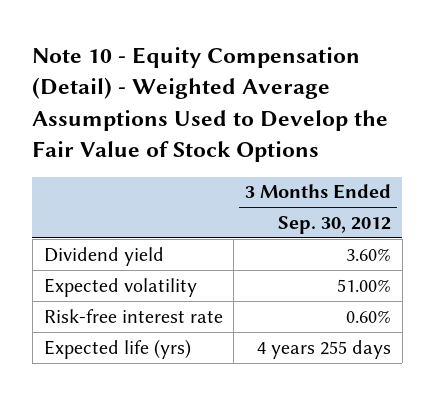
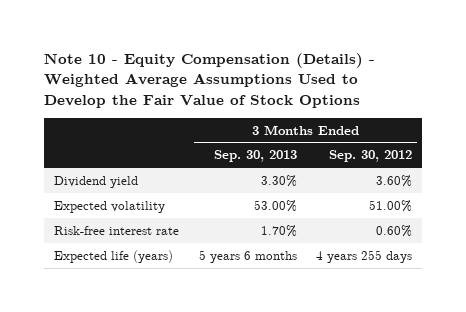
- Note 10 - Equity Compensation (Detail) - Weighted Average Assumptions Used to Develop the Fair Value of Stock Options
+ Note 10 - Equity Compensation (Details) - Weighted Average Assumptions Used to Develop the Fair Value of Stock Options
- | 3 Months Ended Sep. 30, 2012
+ | 3 Months Ended Sep. 30, 2013 | 3 Months Ended Sep. 30, 2012
- Expected life (yrs) | 4 years 255 days
+ Expected life (years) | 5 years 6 months | 4 years 255 days

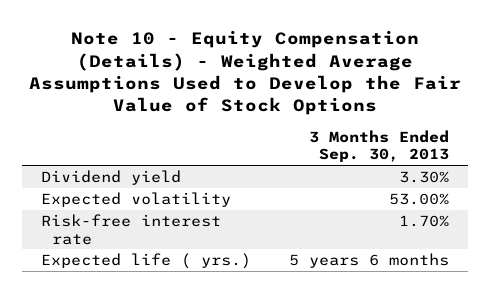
- | 3 Months Ended Sep. 30, 2013 | 3 Months Ended Sep. 30, 2012
+ | 3 Months Ended Sep. 30, 2013
- Expected life (years) | 5 years 6 months | 4 years 255 days
+ Expected life ( yrs.) | 5 years 6 months

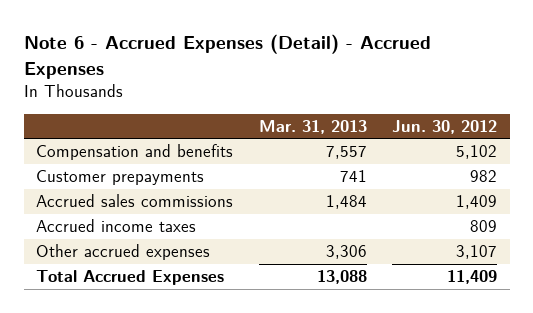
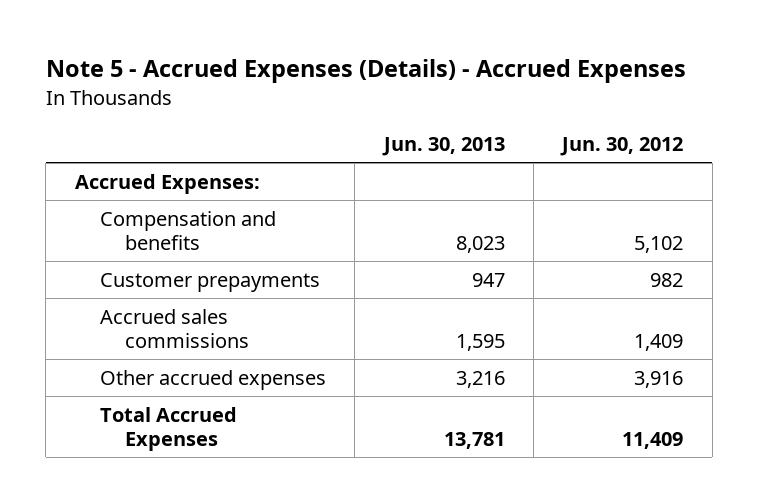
- Note 6 - Accrued Expenses (Detail) - Accrued Expenses
+ Note 5 - Accrued Expenses (Details) - Accrued Expenses
- | Mar. 31, 2013 | Jun. 30, 2012
+ | Jun. 30, 2013 | Jun. 30, 2012
+ Accrued Expenses:
- Accrued income taxes | | 809
- Other accrued expenses | 3,306 | 3,107
+ Other accrued expenses | 3,216 | 3,916

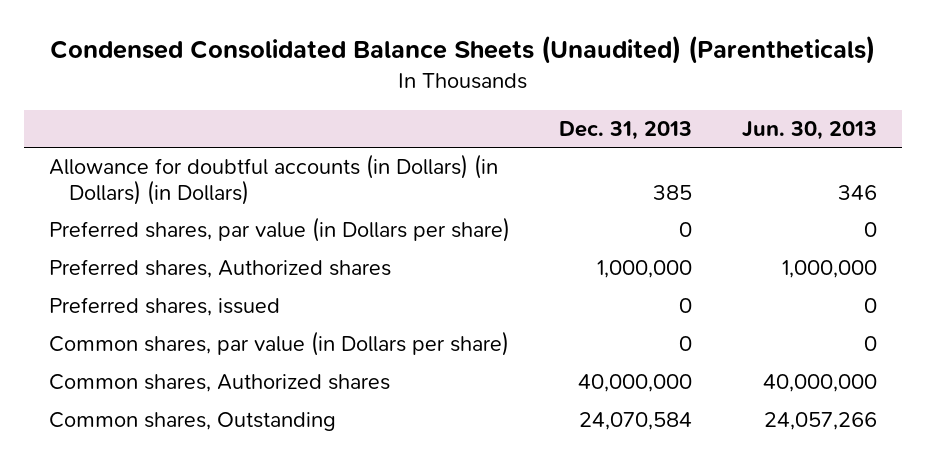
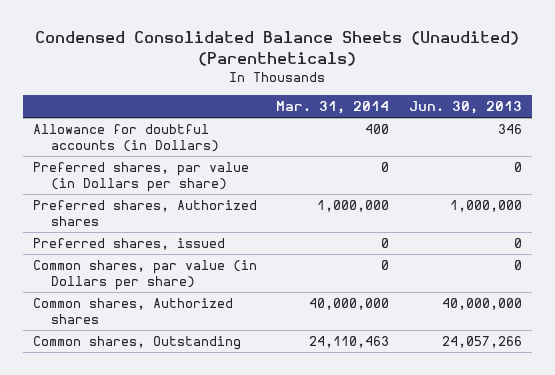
- | Dec. 31, 2013 | Jun. 30, 2013
+ | Mar. 31, 2014 | Jun. 30, 2013
- Allowance for doubtful accounts (in Dollars) (in Dollars) (in Dollars) | 385 | 346
+ Allowance for doubtful accounts (in Dollars) | 400 | 346

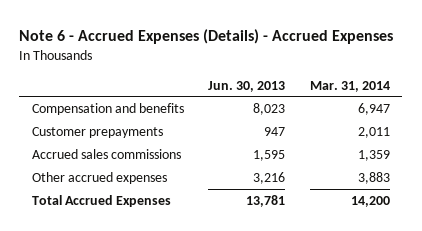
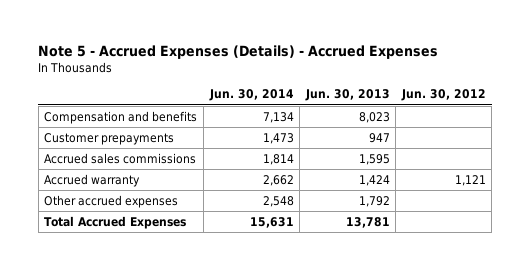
- Note 6 - Accrued Expenses (Details) - Accrued Expenses
+ Note 5 - Accrued Expenses (Details) - Accrued Expenses
- | Jun. 30, 2013 | Mar. 31, 2014
+ | Jun. 30, 2014 | Jun. 30, 2013 | Jun. 30, 2012
- Other accrued expenses | 3,216 | 3,883
+ Accrued warranty | 2,662 | 1,424 | 1,121
+ Other accrued expenses | 2,548 | 1,792 |

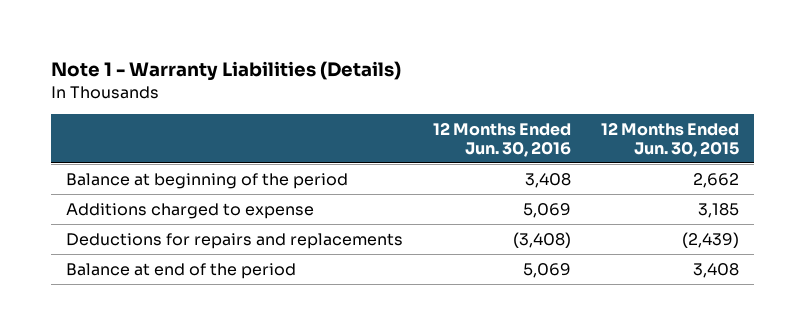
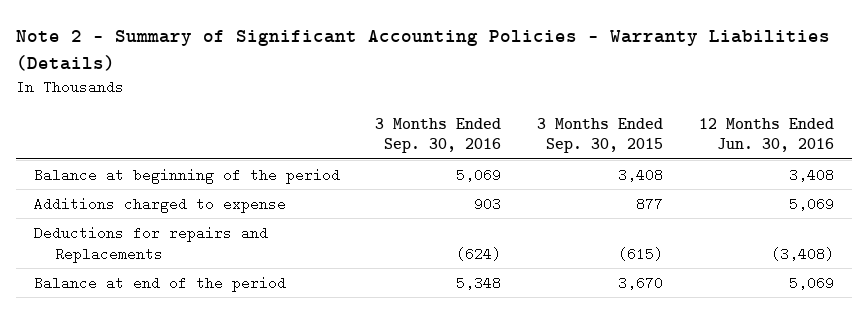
- Note 1 - Warranty Liabilities (Details)
+ Note 2 - Summary of Significant Accounting Policies - Warranty Liabilities (Details)
- | 12 Months Ended Jun. 30, 2016 | 12 Months Ended Jun. 30, 2015
+ | 3 Months Ended Sep. 30, 2016 | 3 Months Ended Sep. 30, 2015 | 12 Months Ended Jun. 30, 2016
- Deductions for repairs and replacements | (3,408) | (2,439)
+ Deductions for repairs and Replacements | (624) | (615) | (3,408)

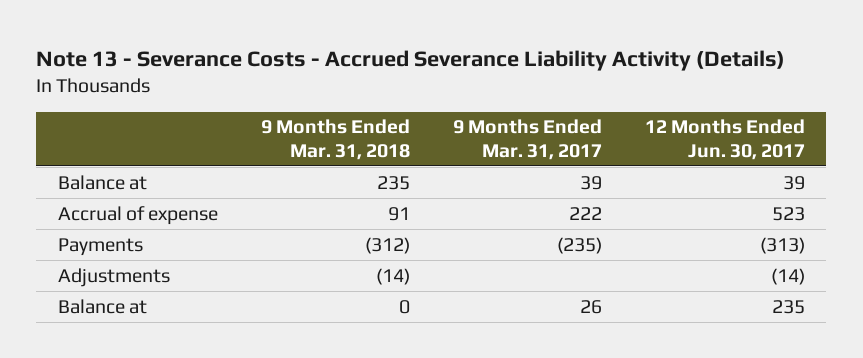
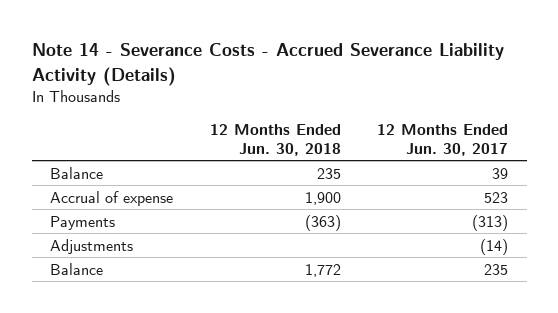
- Note 13 - Severance Costs - Accrued Severance Liability Activity (Details)
+ Note 14 - Severance Costs - Accrued Severance Liability Activity (Details)
- | 9 Months Ended Mar. 31, 2018 | 9 Months Ended Mar. 31, 2017 | 12 Months Ended Jun. 30, 2017
+ | 12 Months Ended Jun. 30, 2018 | 12 Months Ended Jun. 30, 2017
- Balance at | 235 | 39 | 39
+ Balance | 235 | 39
- Balance at | 0 | 26 | 235
+ Balance | 1,772 | 235

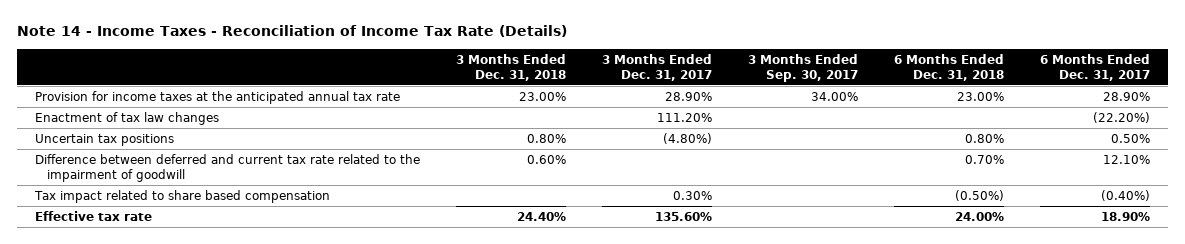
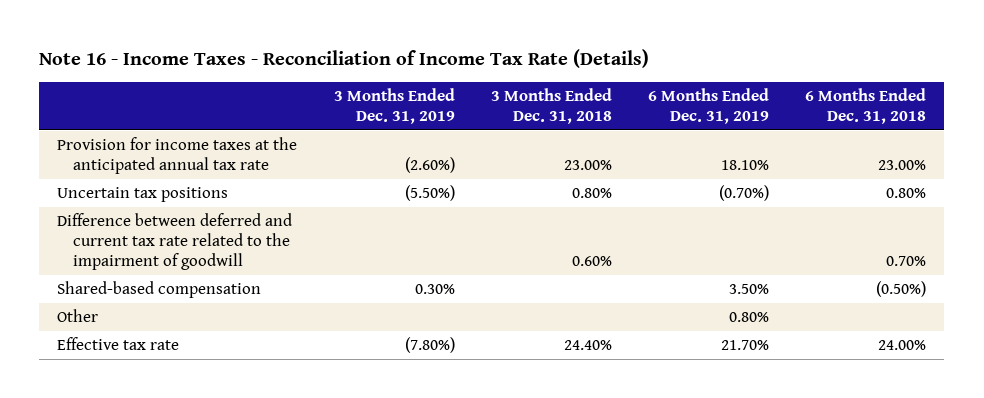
- Note 14 - Income Taxes - Reconciliation of Income Tax Rate (Details)
+ Note 16 - Income Taxes - Reconciliation of Income Tax Rate (Details)
- | 3 Months Ended Dec. 31, 2018 | 3 Months Ended Dec. 31, 2017 | 3 Months Ended Sep. 30, 2017 | 6 Months Ended Dec. 31, 2018 | 6 Months Ended Dec. 31, 2017
+ | 3 Months Ended Dec. 31, 2019 | 3 Months Ended Dec. 31, 2018 | 6 Months Ended Dec. 31, 2019 | 6 Months Ended Dec. 31, 2018
- Enactment of tax law changes | | 111.20% | | | (22.20%)
- Tax impact related to share based compensation | | 0.30% | | (0.50%) | (0.40%)
+ Shared-based compensation | 0.30% | | 3.50% | (0.50%)
+ Other | | | 0.80% |

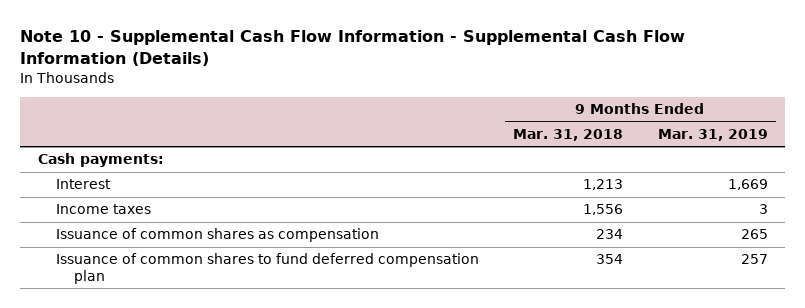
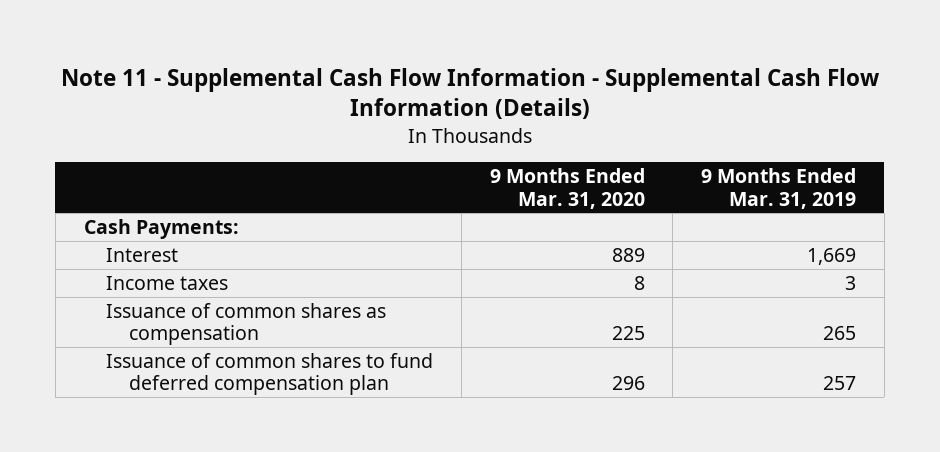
- Note 10 - Supplemental Cash Flow Information - Supplemental Cash Flow Information (Details)
+ Note 11 - Supplemental Cash Flow Information - Supplemental Cash Flow Information (Details)
- | 9 Months Ended Mar. 31, 2018 | 9 Months Ended Mar. 31, 2019
+ | 9 Months Ended Mar. 31, 2020 | 9 Months Ended Mar. 31, 2019
- Cash payments:
+ Cash Payments:

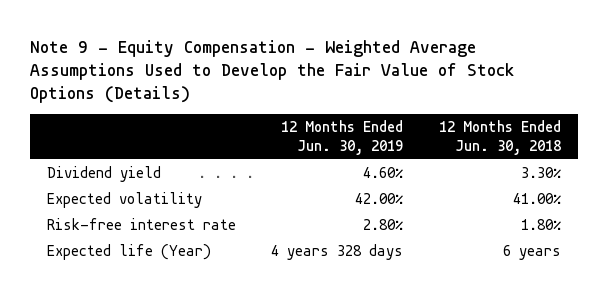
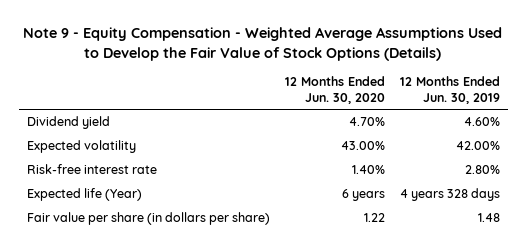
- | 12 Months Ended Jun. 30, 2019 | 12 Months Ended Jun. 30, 2018
+ | 12 Months Ended Jun. 30, 2020 | 12 Months Ended Jun. 30, 2019
+ Fair value per share (in dollars per share) | 1.22 | 1.48

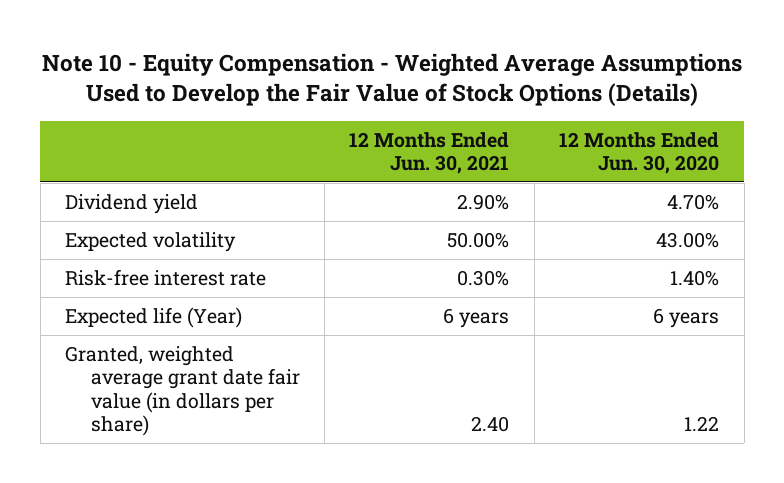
- Note 9 - Equity Compensation - Weighted Average Assumptions Used to Develop the Fair Value of Stock Options (Details)
+ Note 10 - Equity Compensation - Weighted Average Assumptions Used to Develop the Fair Value of Stock Options (Details)
- | 12 Months Ended Jun. 30, 2020 | 12 Months Ended Jun. 30, 2019
+ | 12 Months Ended Jun. 30, 2021 | 12 Months Ended Jun. 30, 2020
- Fair value per share (in dollars per share) | 1.22 | 1.48
+ Granted, weighted average grant date fair value (in dollars per share) | 2.40 | 1.22

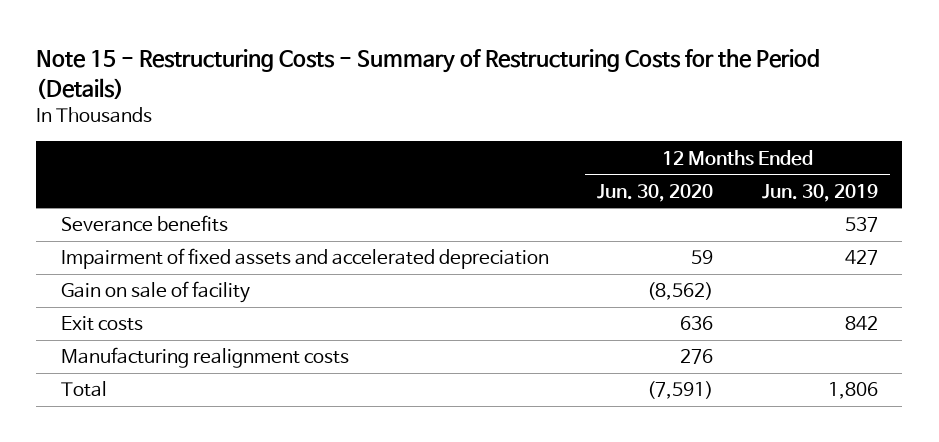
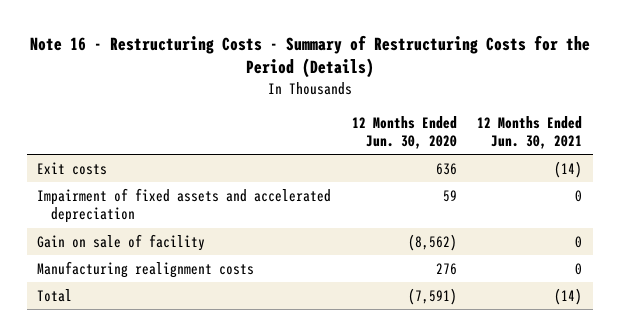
- Note 15 - Restructuring Costs - Summary of Restructuring Costs for the Period (Details)
+ Note 16 - Restructuring Costs - Summary of Restructuring Costs for the Period (Details)
- | 12 Months Ended Jun. 30, 2020 | 12 Months Ended Jun. 30, 2019
+ | 12 Months Ended Jun. 30, 2020 | 12 Months Ended Jun. 30, 2021
- Severance benefits | | 537
moved up: Exit costs | 636 | (14)

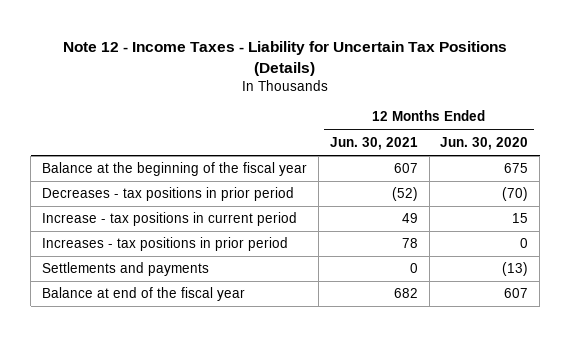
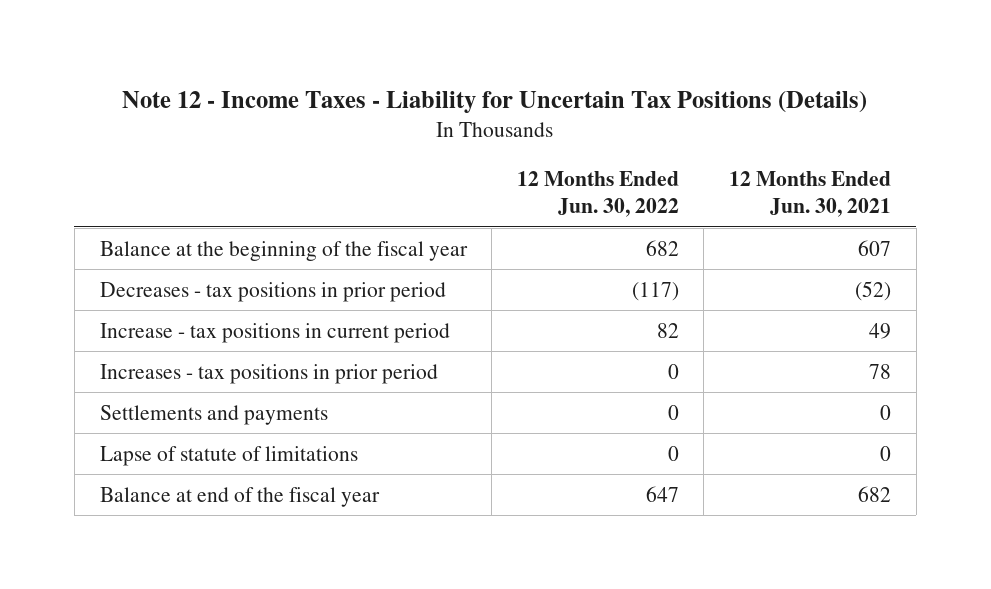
- | 12 Months Ended Jun. 30, 2021 | 12 Months Ended Jun. 30, 2020
+ | 12 Months Ended Jun. 30, 2022 | 12 Months Ended Jun. 30, 2021
+ Lapse of statute of limitations | 0 | 0

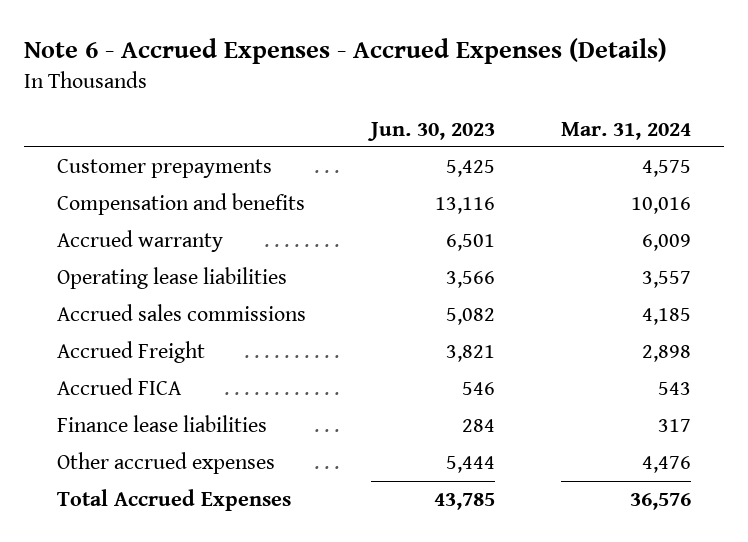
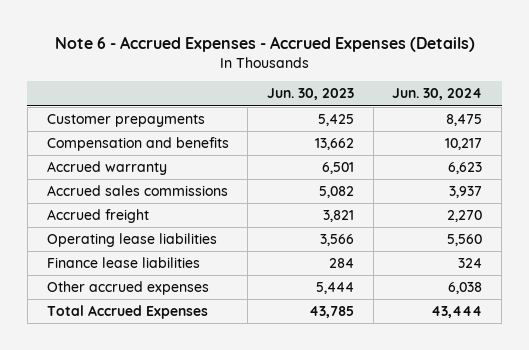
- | Jun. 30, 2023 | Mar. 31, 2024
+ | Jun. 30, 2023 | Jun. 30, 2024
- Compensation and benefits | 13,116 | 10,016
+ Compensation and benefits | 13,662 | 10,217
- Accrued Freight | 3,821 | 2,898
- Accrued FICA | 546 | 543
+ Accrued freight | 3,821 | 2,270
moved down: Operating lease liabilities | 3,566 | 5,560

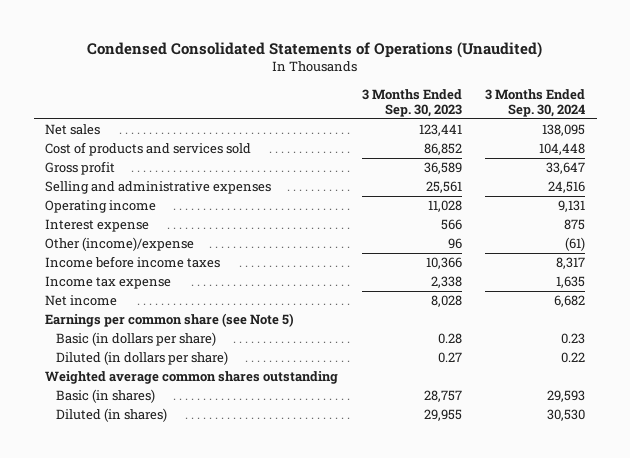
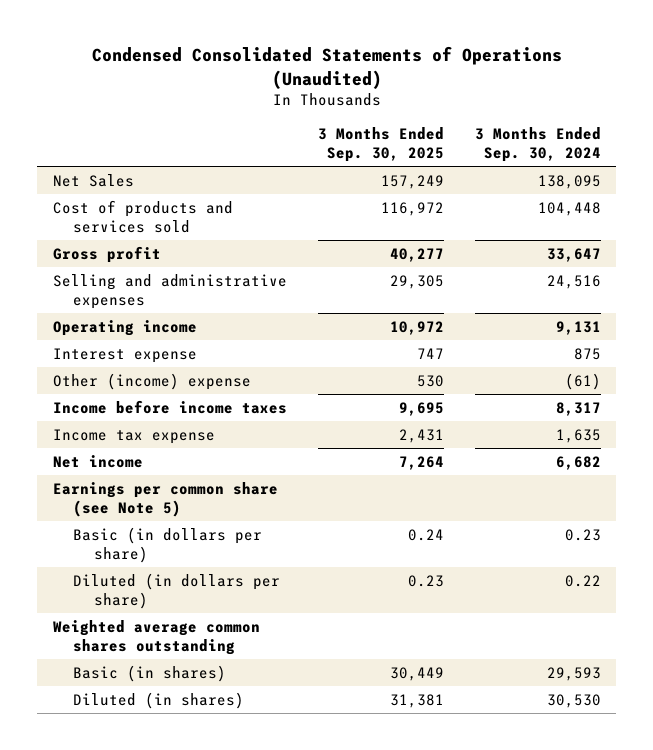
- | 3 Months Ended Sep. 30, 2023 | 3 Months Ended Sep. 30, 2024
+ | 3 Months Ended Sep. 30, 2025 | 3 Months Ended Sep. 30, 2024
- Net sales | 123,441 | 138,095
+ Net Sales | 157,249 | 138,095
- Other (income)/expense | 96 | (61)
+ Other (income) expense | 530 | (61)

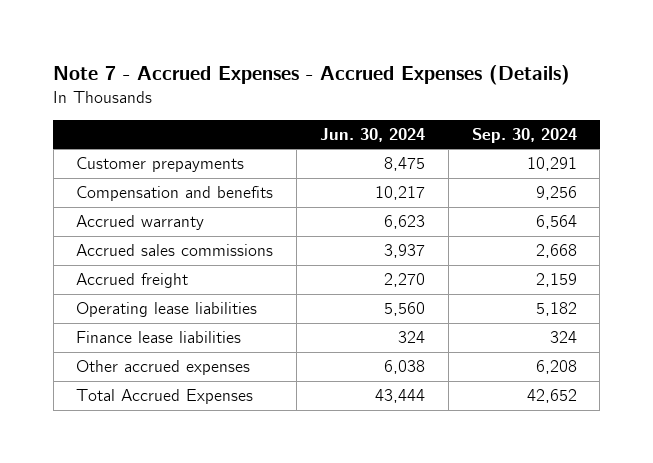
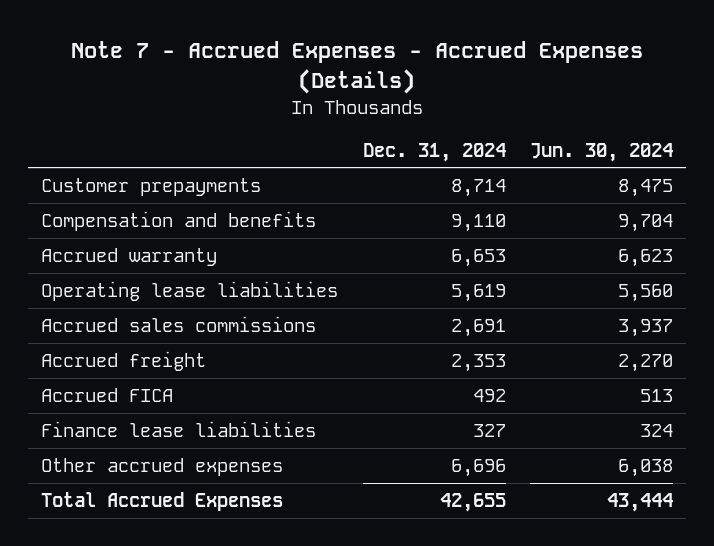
- | Jun. 30, 2024 | Sep. 30, 2024
+ | Dec. 31, 2024 | Jun. 30, 2024
- Compensation and benefits | 10,217 | 9,256
+ Compensation and benefits | 9,110 | 9,704
moved up: Operating lease liabilities | 5,619 | 5,560
+ Accrued FICA | 492 | 513

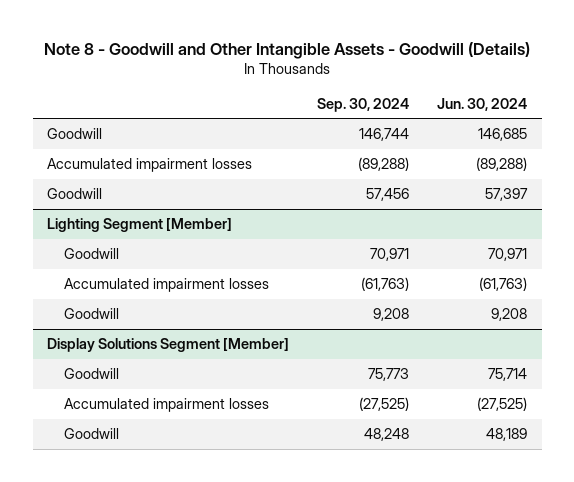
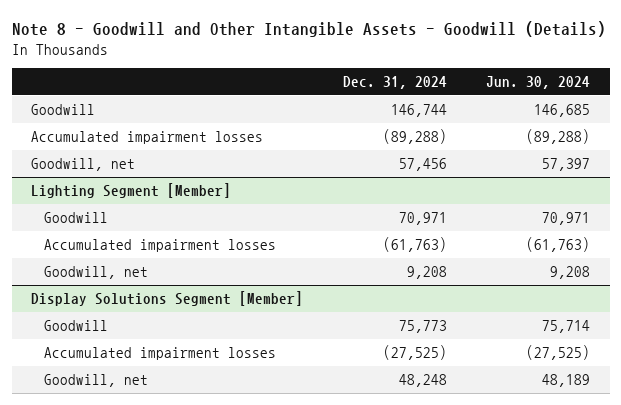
- | Sep. 30, 2024 | Jun. 30, 2024
+ | Dec. 31, 2024 | Jun. 30, 2024
- Goodwill | 57,456 | 57,397
+ Goodwill, net | 57,456 | 57,397
@ Lighting Segment [Member]
- Goodwill | 9,208 | 9,208
+ Goodwill, net | 9,208 | 9,208
@ Display Solutions Segment [Member]
- Goodwill | 48,248 | 48,189
+ Goodwill, net | 48,248 | 48,189

